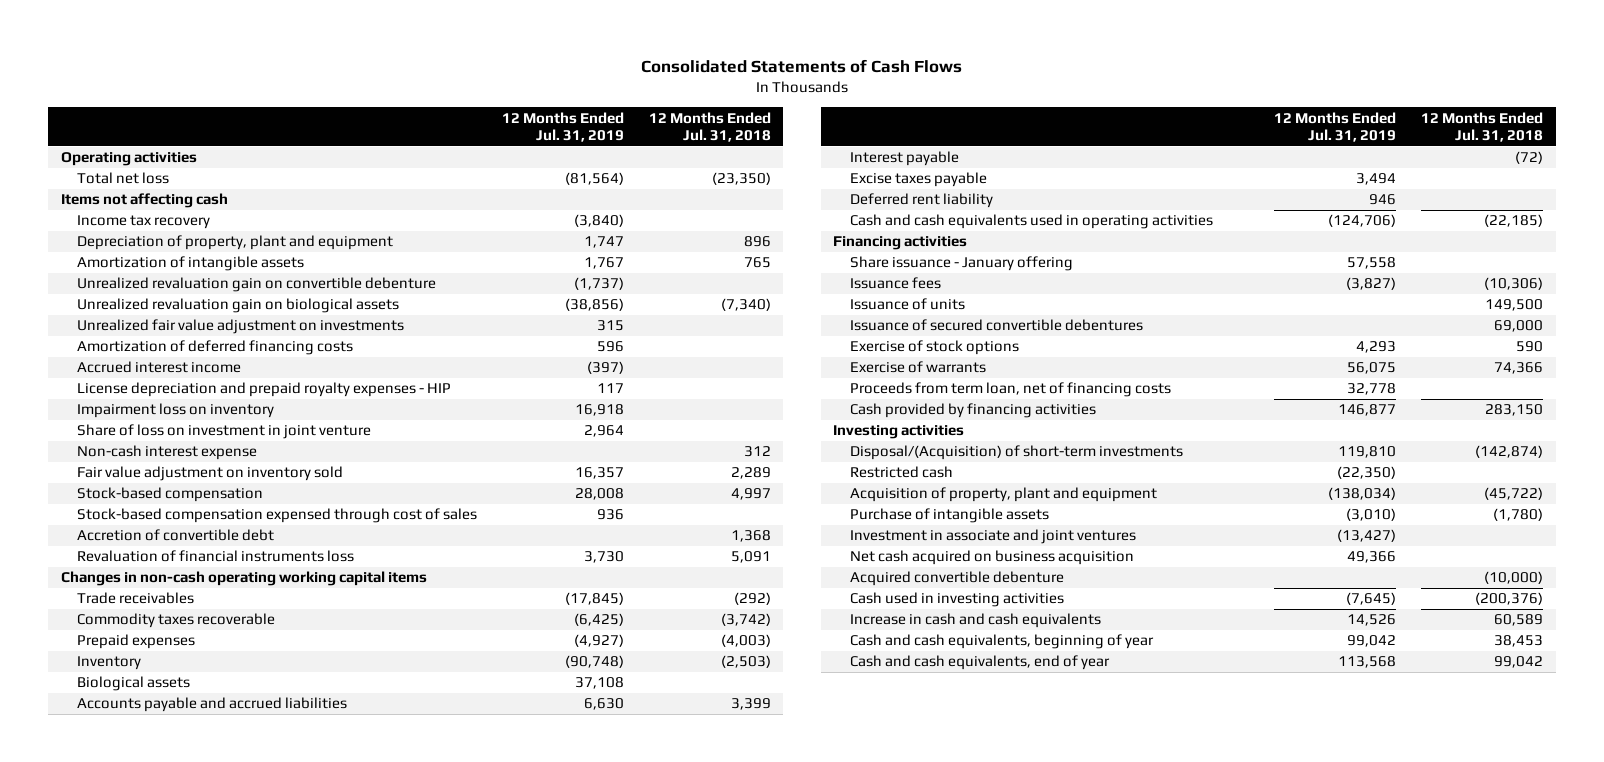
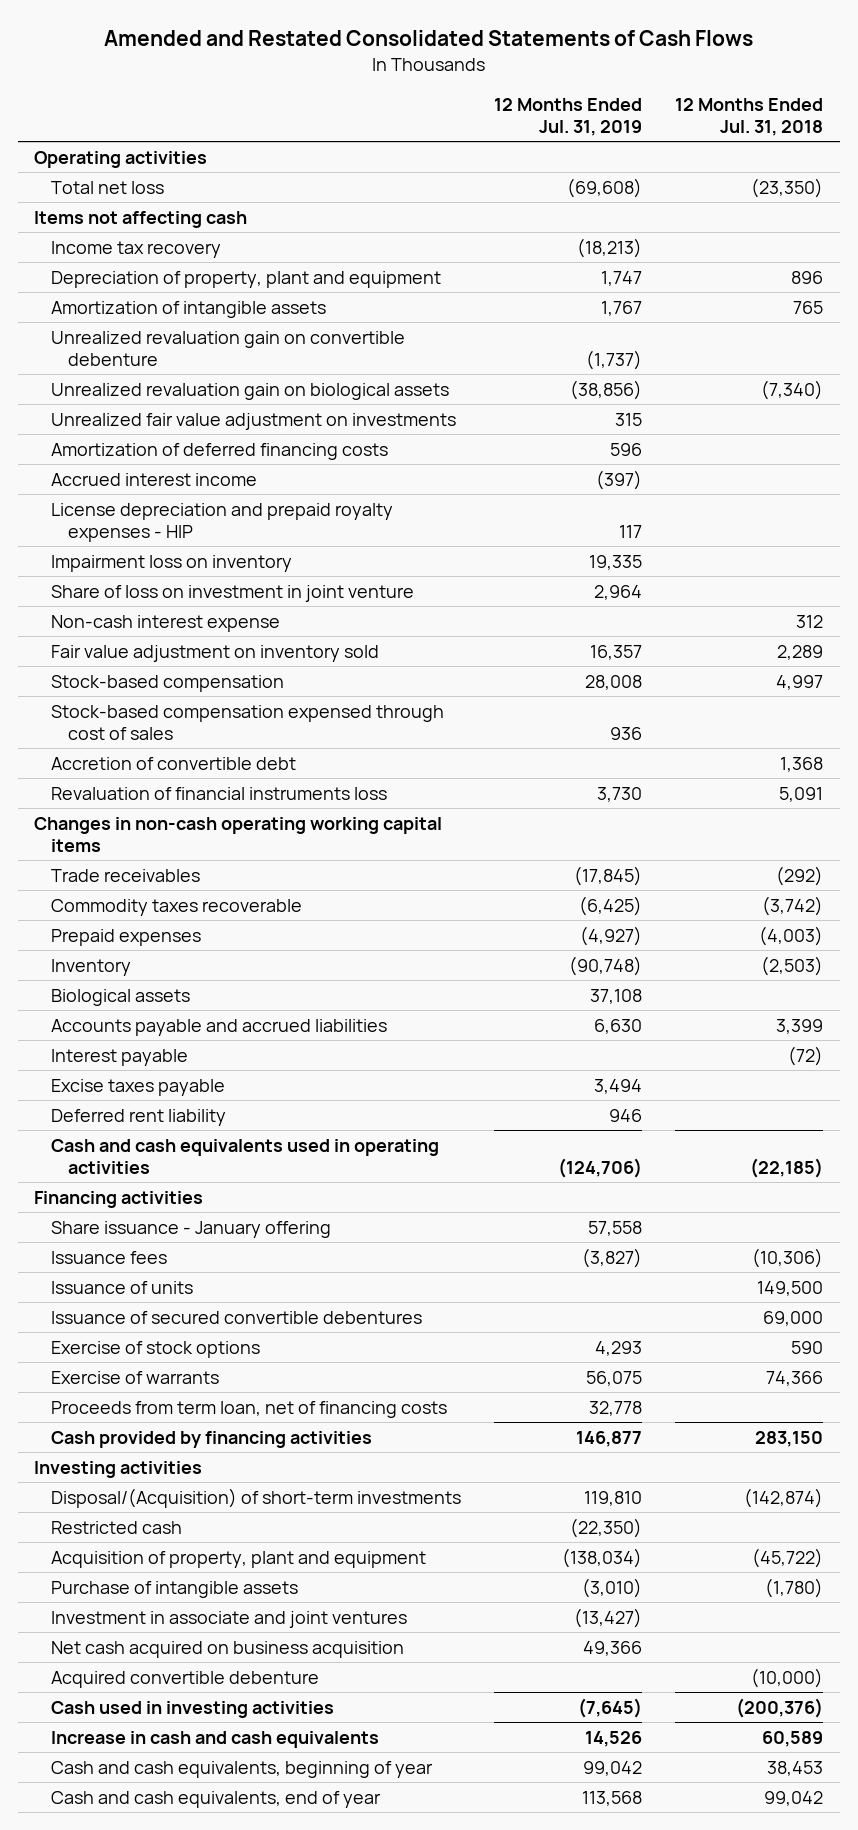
- Consolidated Statements of Cash Flows
+ Amended and Restated Consolidated Statements of Cash Flows
- Total net loss | (81,564) | (23,350)
+ Total net loss | (69,608) | (23,350)
- Income tax recovery | (3,840) |
+ Income tax recovery | (18,213) |
- Impairment loss on inventory | 16,918 |
+ Impairment loss on inventory | 19,335 |

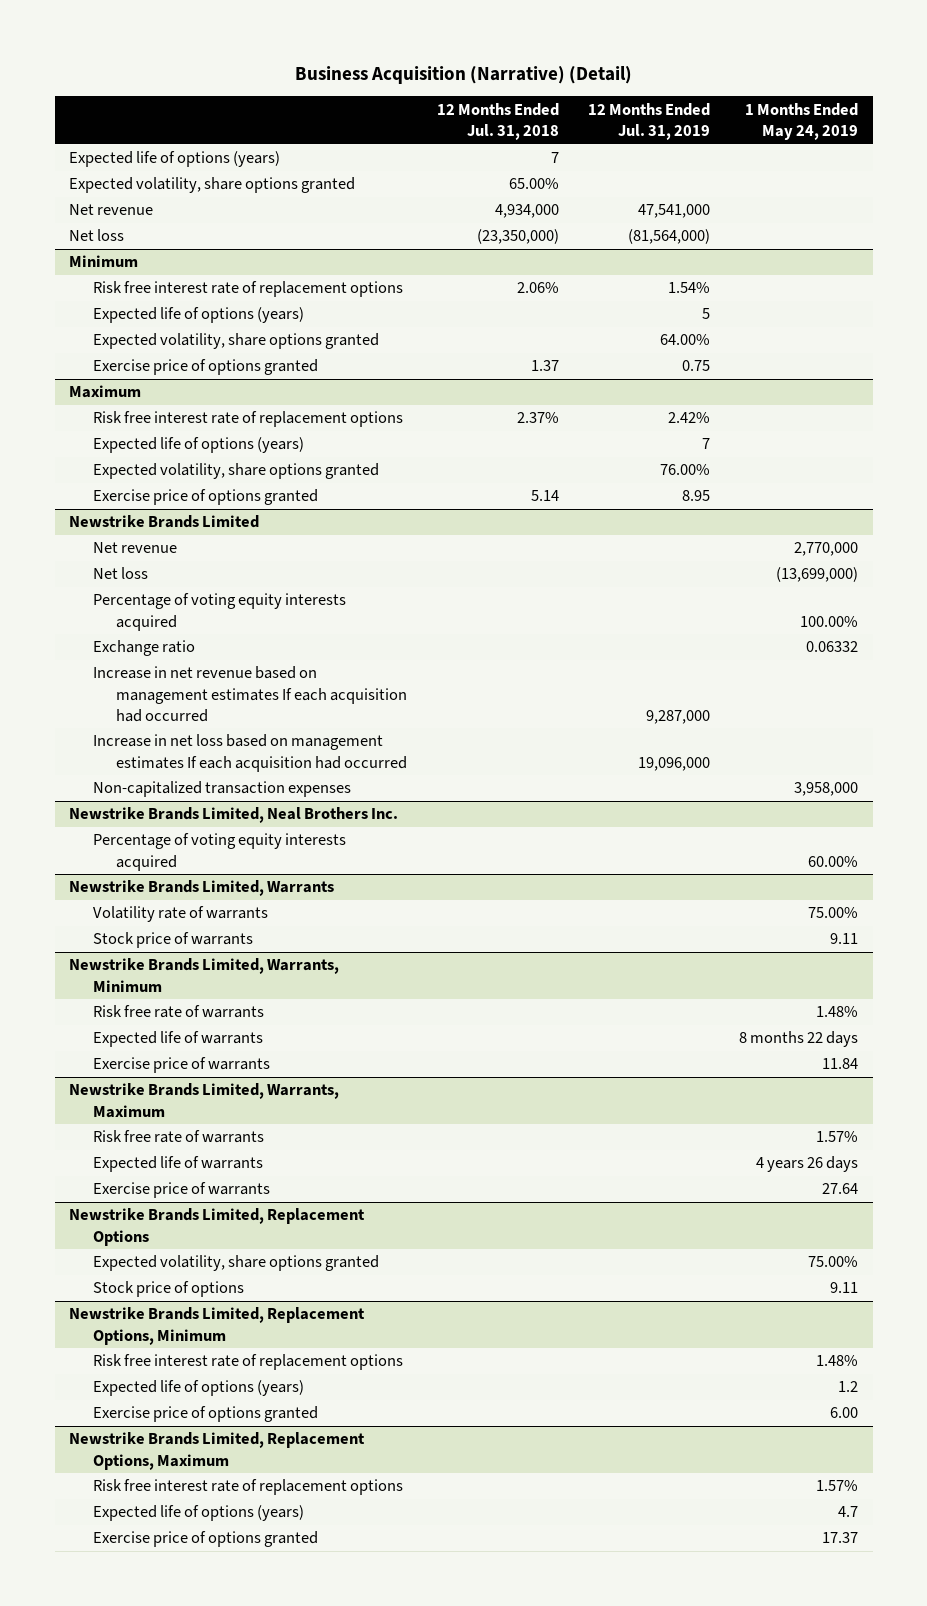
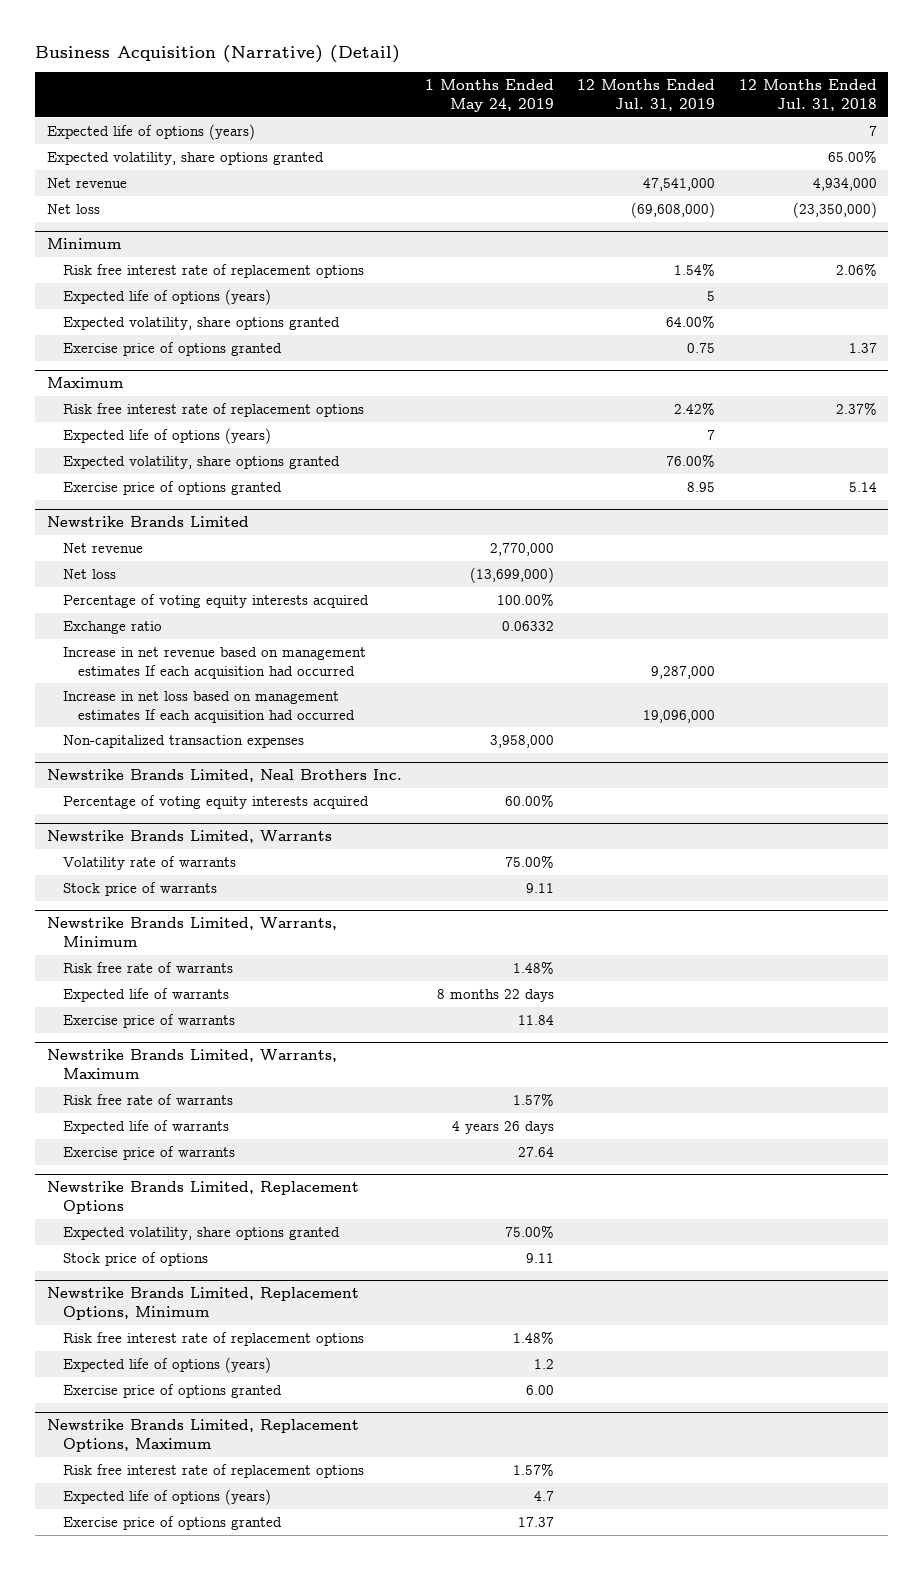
- | 12 Months Ended Jul. 31, 2018 | 12 Months Ended Jul. 31, 2019 | 1 Months Ended May 24, 2019
+ | 1 Months Ended May 24, 2019 | 12 Months Ended Jul. 31, 2019 | 12 Months Ended Jul. 31, 2018
- Net loss | (23,350,000) | (81,564,000) |
+ Net loss | | (69,608,000) | (23,350,000)

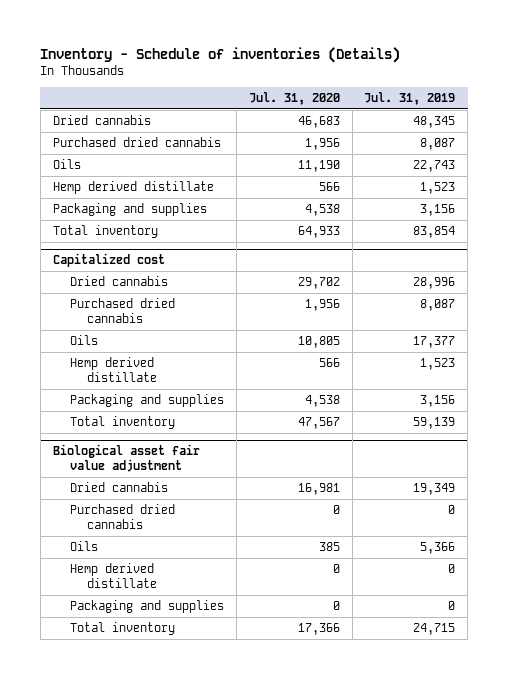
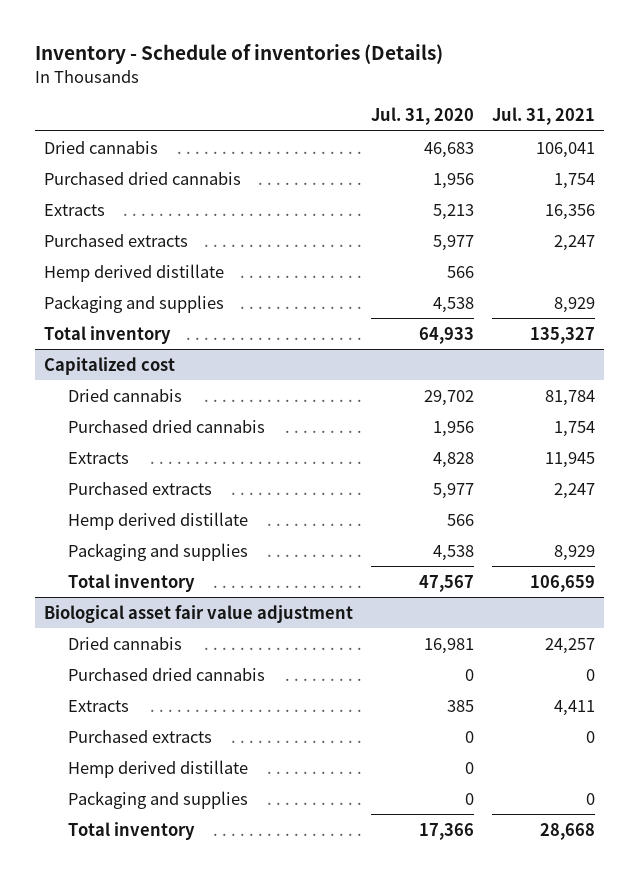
- | Jul. 31, 2020 | Jul. 31, 2019
+ | Jul. 31, 2020 | Jul. 31, 2021
- Oils | 11,190 | 22,743
+ Extracts | 5,213 | 16,356
+ Purchased extracts | 5,977 | 2,247
@ Capitalized cost
- Oils | 10,805 | 17,377
+ Extracts | 4,828 | 11,945
+ Purchased extracts | 5,977 | 2,247
@ Biological asset fair value adjustment
- Oils | 385 | 5,366
+ Extracts | 385 | 4,411
+ Purchased extracts | 0 | 0

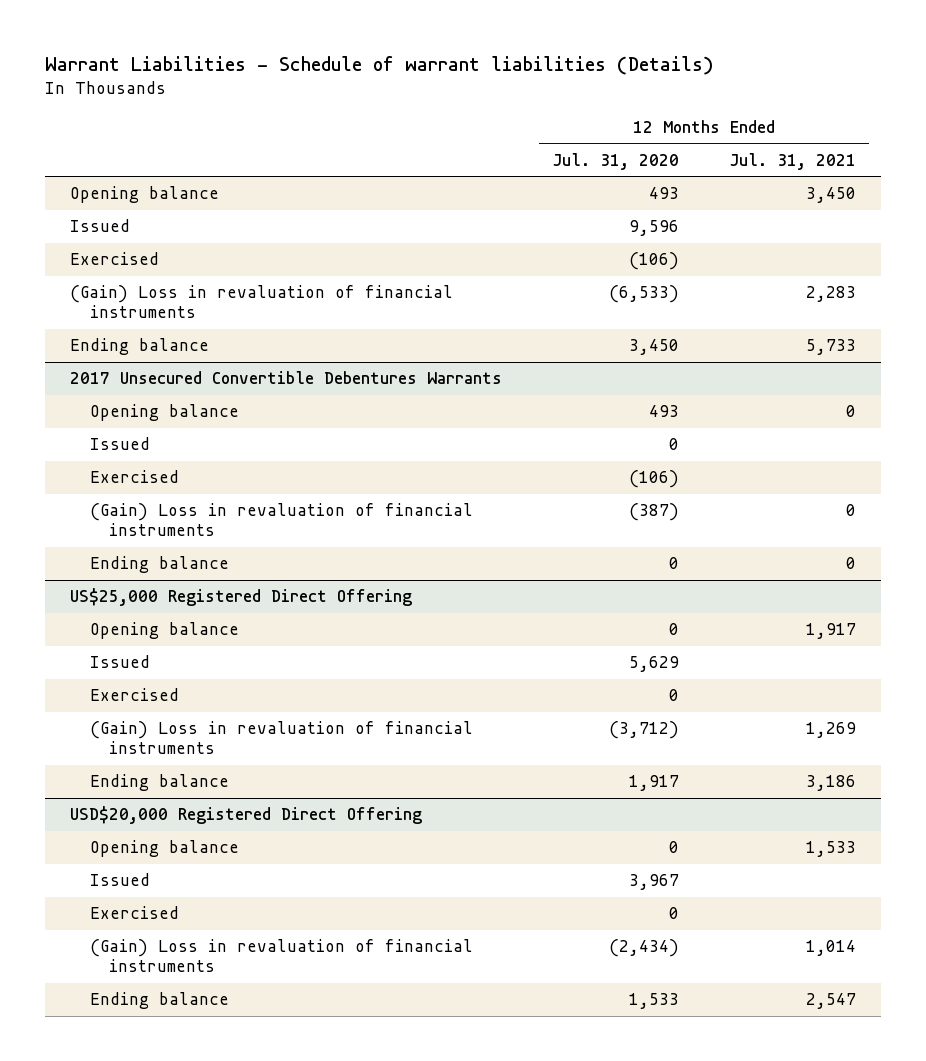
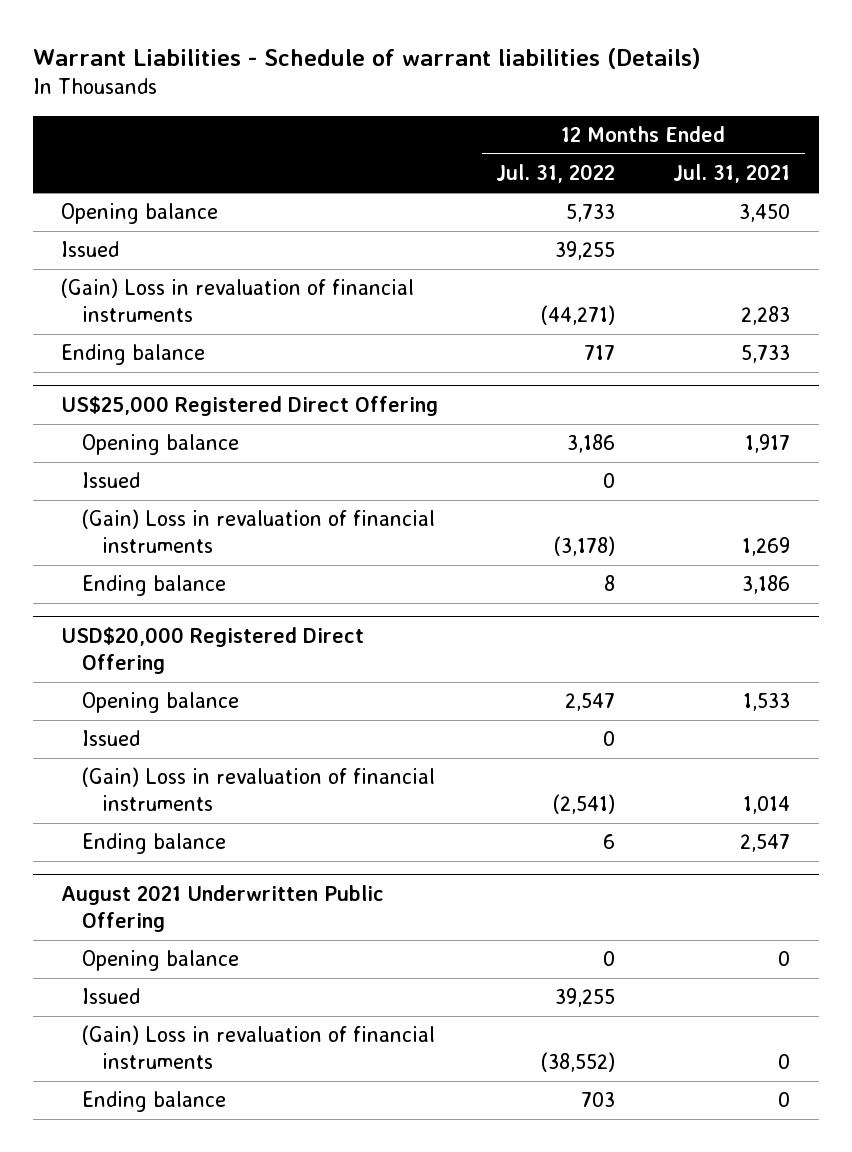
- | 12 Months Ended Jul. 31, 2020 | 12 Months Ended Jul. 31, 2021
+ | 12 Months Ended Jul. 31, 2022 | 12 Months Ended Jul. 31, 2021
- Exercised | (106) |
- 2017 Unsecured Convertible Debentures Warrants
- Opening balance | 493 | 0
- Issued | 0 |
- Exercised | (106) |
- (Gain) Loss in revaluation of financial instruments | (387) | 0
- Ending balance | 0 | 0
@ US$25,000 Registered Direct Offering
- Exercised | 0 |
@ USD$20,000 Registered Direct Offering
- Exercised | 0 |
+ August 2021 Underwritten Public Offering
+ Opening balance | 0 | 0
+ Issued | 39,255 |
+ (Gain) Loss in revaluation of financial instruments | (38,552) | 0
+ Ending balance | 703 | 0

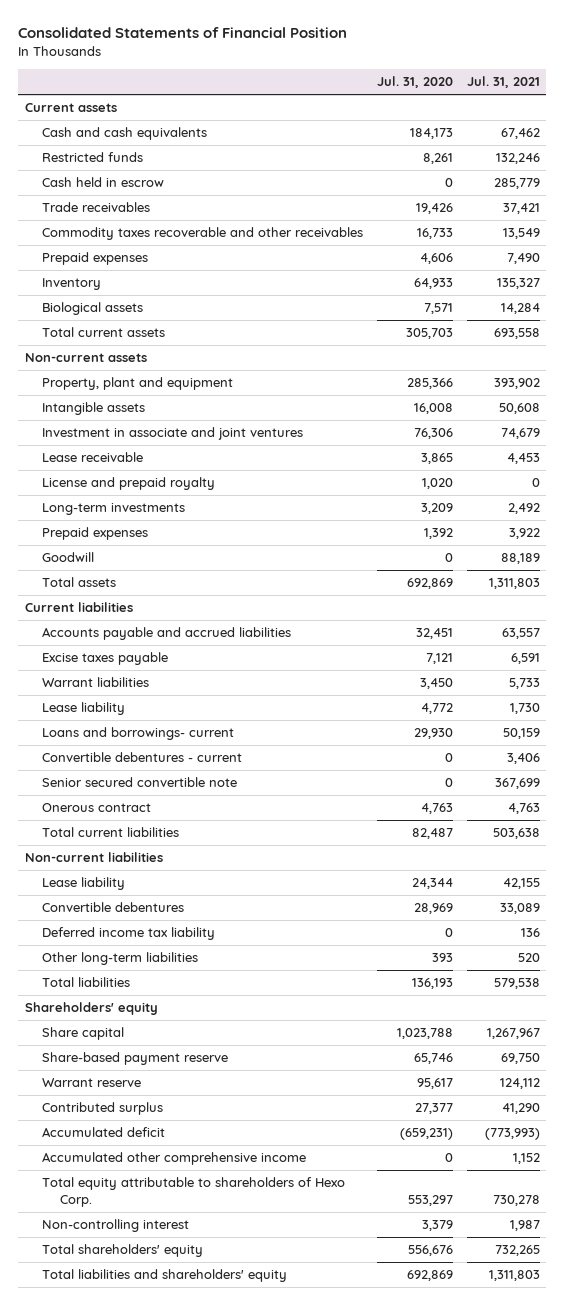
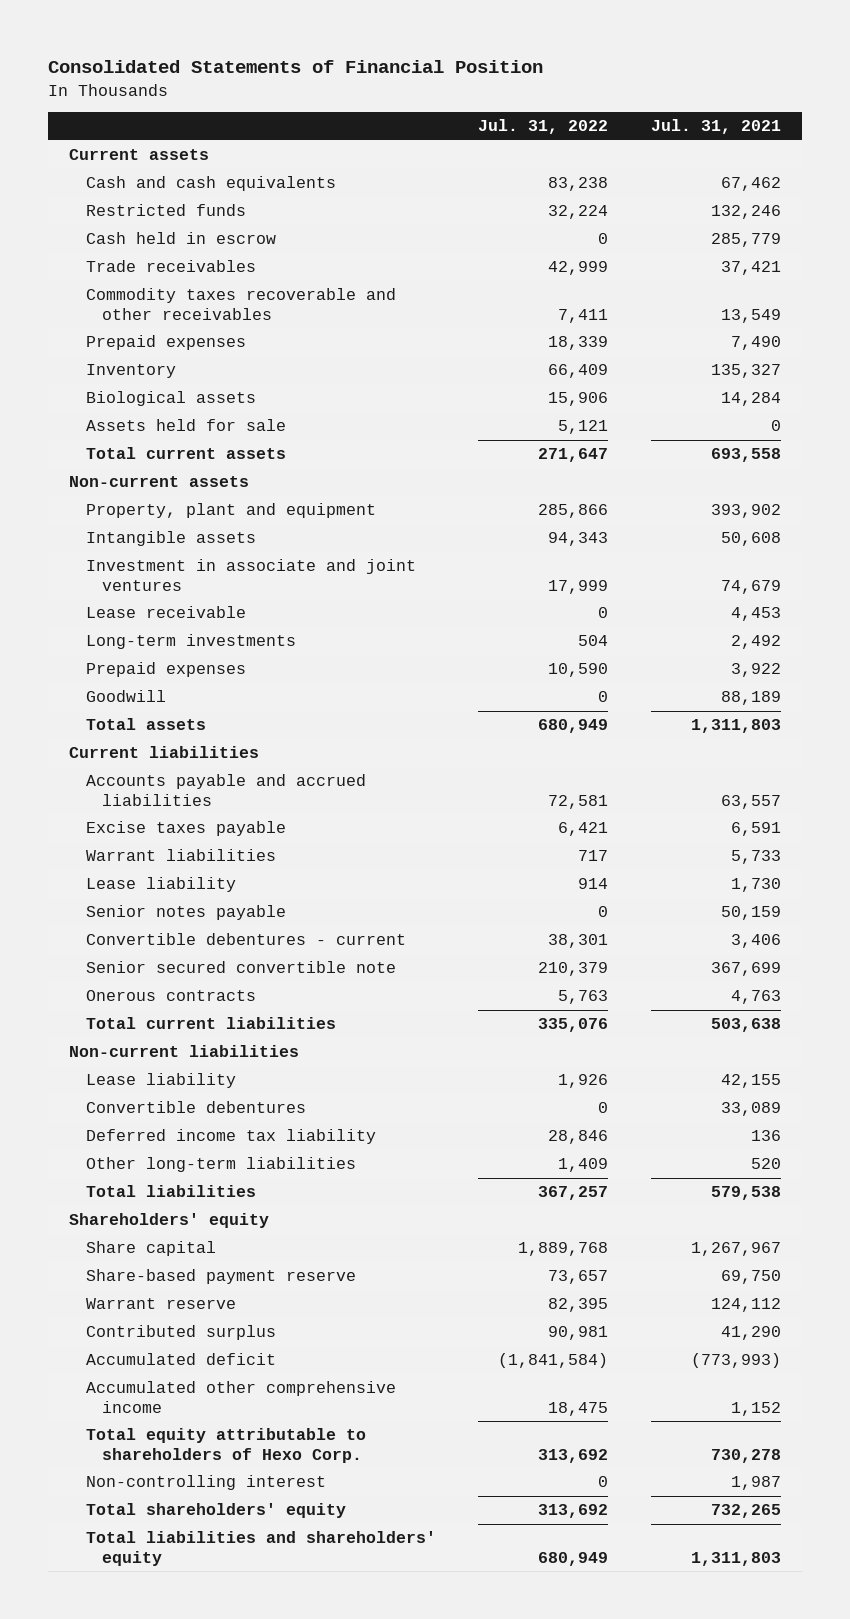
- | Jul. 31, 2020 | Jul. 31, 2021
+ | Jul. 31, 2022 | Jul. 31, 2021
+ Assets held for sale | 5,121 | 0
- License and prepaid royalty | 1,020 | 0
- Loans and borrowings- current | 29,930 | 50,159
+ Senior notes payable | 0 | 50,159
- Onerous contract | 4,763 | 4,763
+ Onerous contracts | 5,763 | 4,763

